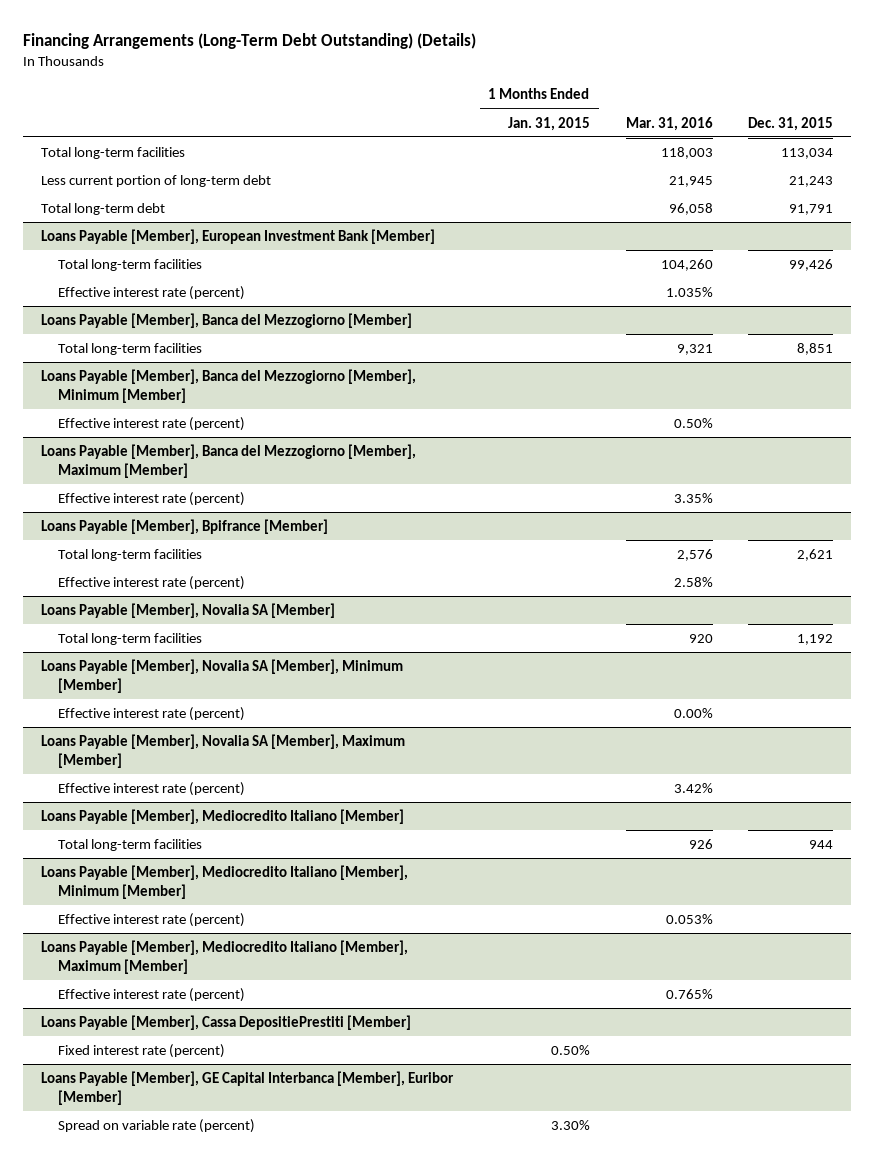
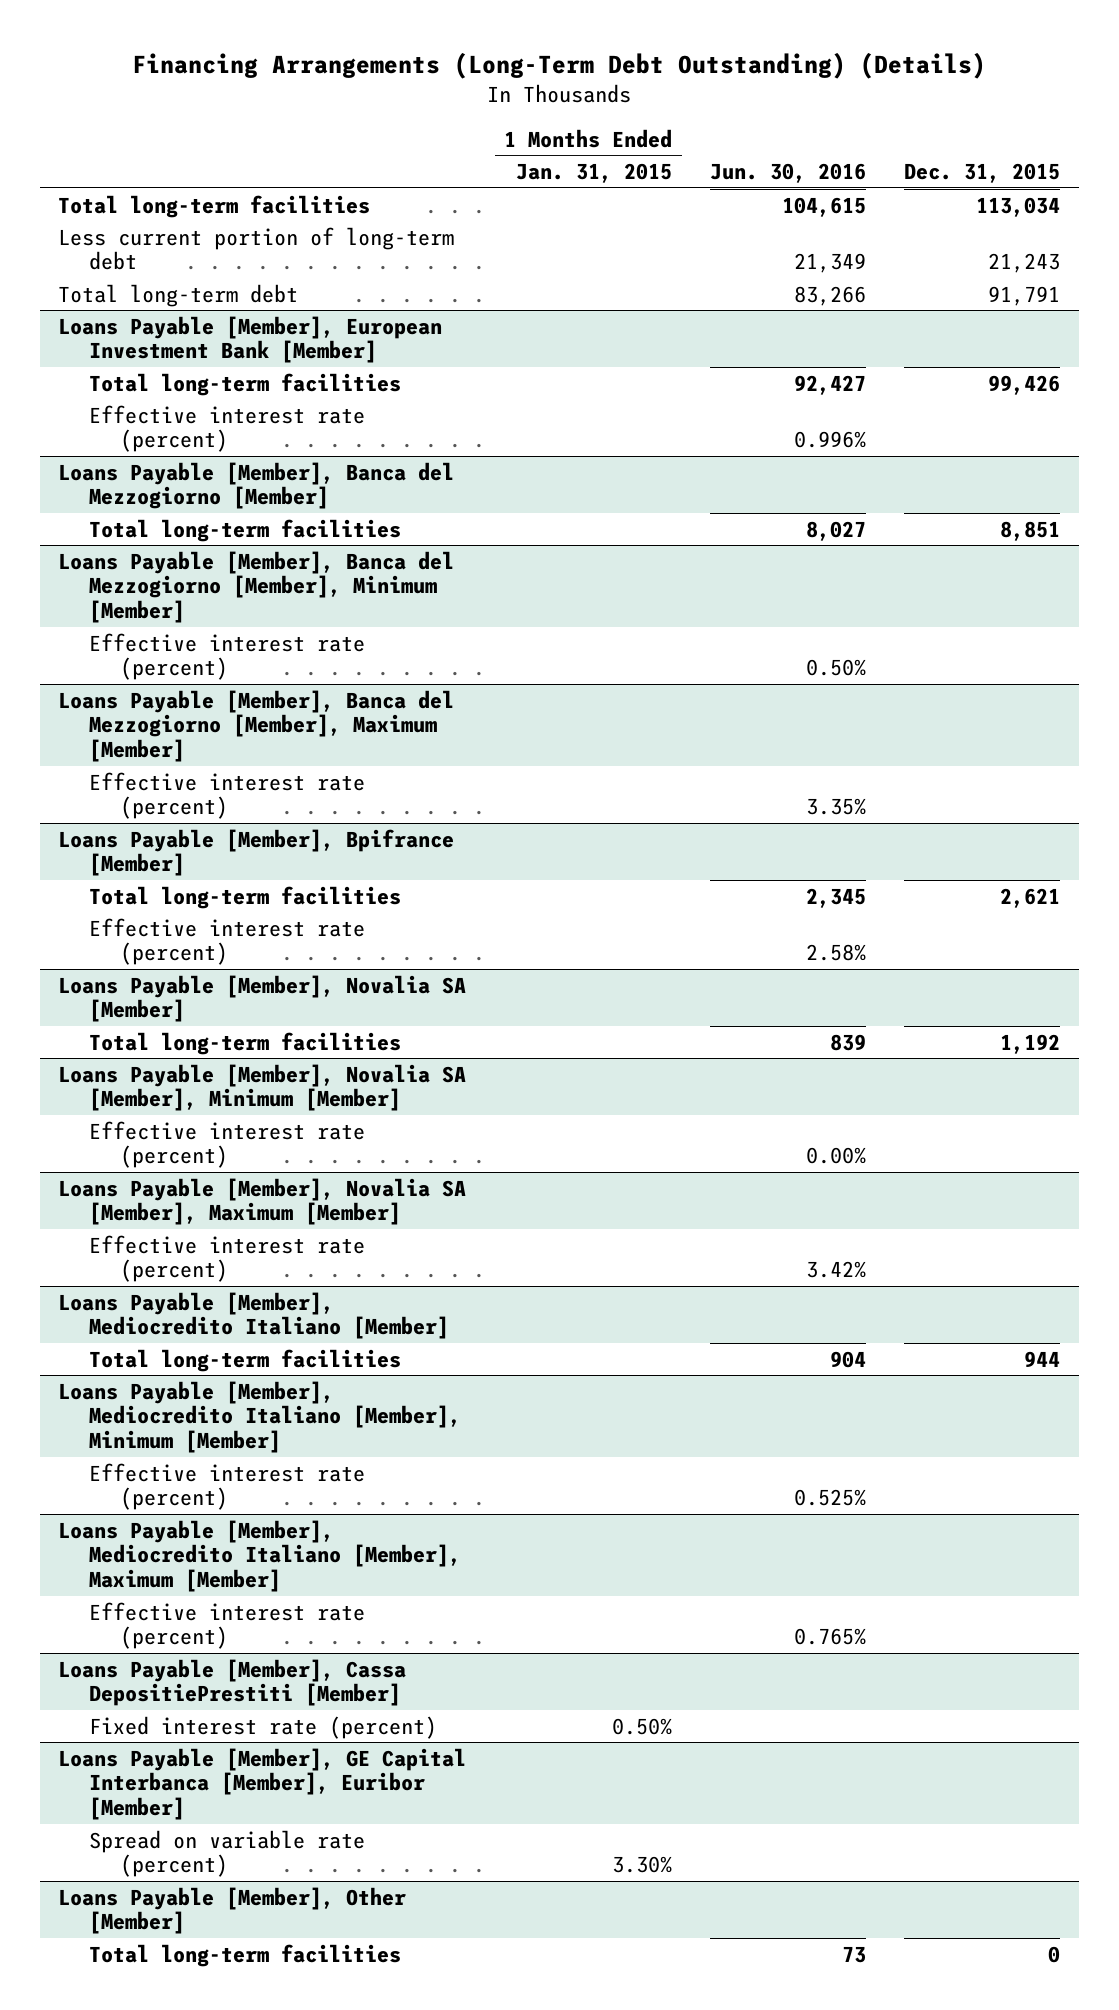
- | 1 Months Ended Jan. 31, 2015 | Mar. 31, 2016 | Dec. 31, 2015
+ | 1 Months Ended Jan. 31, 2015 | Jun. 30, 2016 | Dec. 31, 2015
+ Loans Payable [Member], Other [Member]
+ Total long-term facilities | | 73 | 0

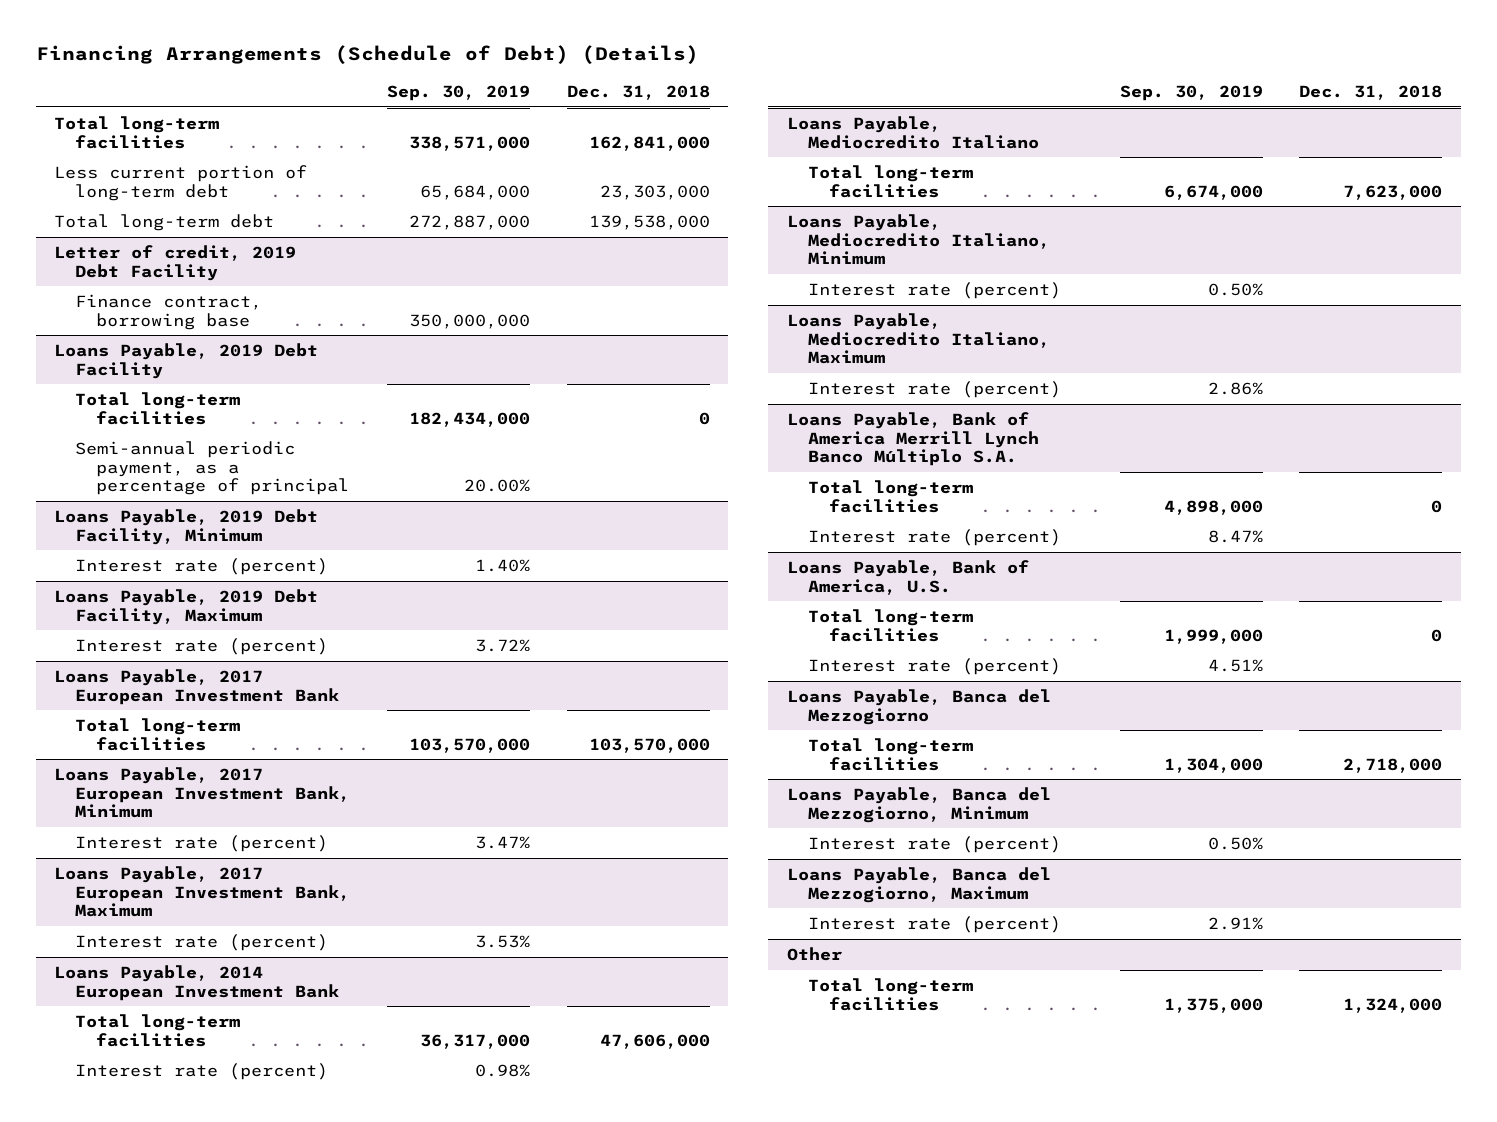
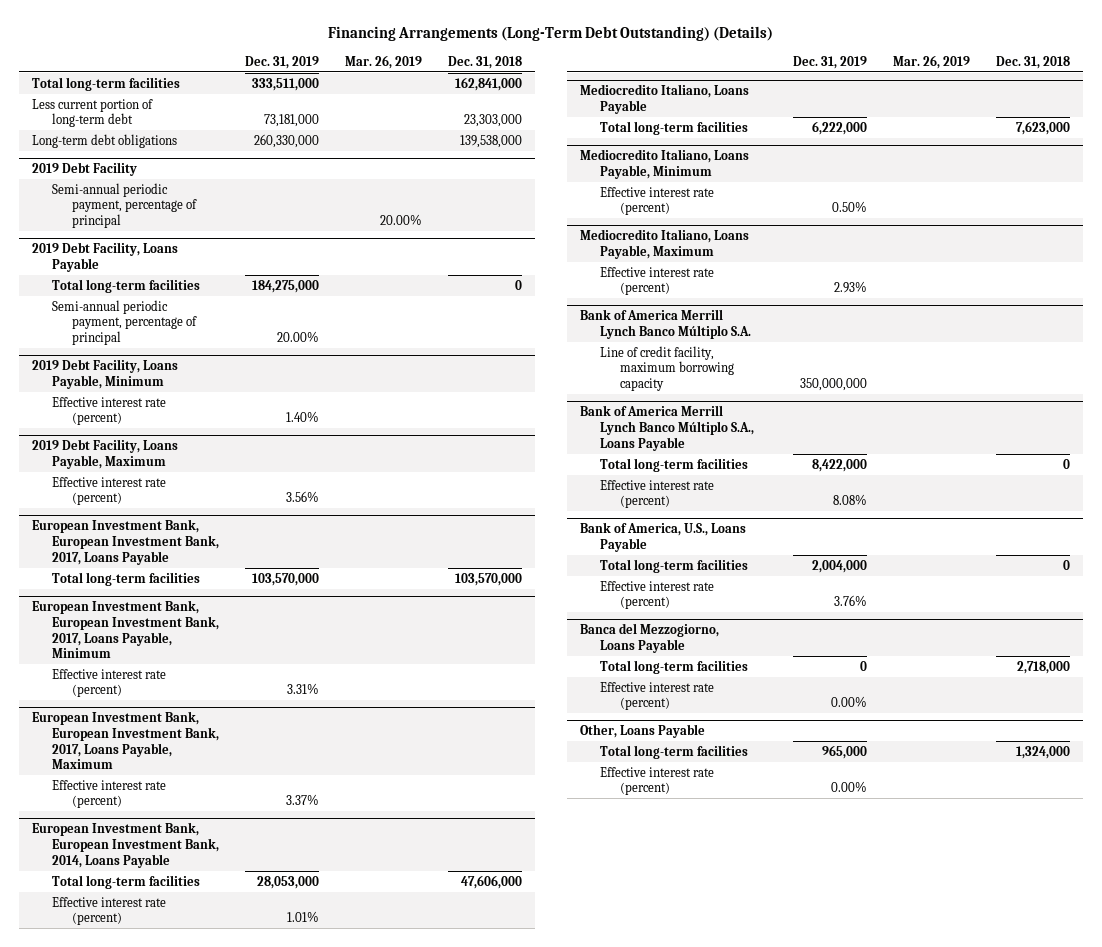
- Financing Arrangements (Schedule of Debt) (Details)
+ Financing Arrangements (Long-Term Debt Outstanding) (Details)
- | Sep. 30, 2019 | Dec. 31, 2018
+ | Dec. 31, 2019 | Mar. 26, 2019 | Dec. 31, 2018
- Total long-term debt | 272,887,000 | 139,538,000
- Letter of credit, 2019 Debt Facility
- Finance contract, borrowing base | 350,000,000 |
- Loans Payable, 2019 Debt Facility
+ Long-term debt obligations | 260,330,000 | | 139,538,000
+ 2019 Debt Facility
+ Semi-annual periodic payment, percentage of principal | | 20.00% |
+ 2019 Debt Facility, Loans Payable
- Semi-annual periodic payment, as a percentage of principal | 20.00% |
- Loans Payable, 2019 Debt Facility, Minimum
- Interest rate (percent) | 1.40% |
- Loans Payable, 2019 Debt Facility, Maximum
- Interest rate (percent) | 3.72% |
- Loans Payable, 2017 European Investment Bank
+ Semi-annual periodic payment, percentage of principal | 20.00% | |
+ 2019 Debt Facility, Loans Payable, Minimum
+ Effective interest rate (percent) | 1.40% | |
+ 2019 Debt Facility, Loans Payable, Maximum
+ Effective interest rate (percent) | 3.56% | |
+ European Investment Bank, European Investment Bank, 2017, Loans Payable
- Loans Payable, 2017 European Investment Bank, Minimum
- Interest rate (percent) | 3.47% |
- Loans Payable, 2017 European Investment Bank, Maximum
- Interest rate (percent) | 3.53% |
- Loans Payable, 2014 European Investment Bank
+ European Investment Bank, European Investment Bank, 2017, Loans Payable, Minimum
+ Effective interest rate (percent) | 3.31% | |
+ European Investment Bank, European Investment Bank, 2017, Loans Payable, Maximum
+ Effective interest rate (percent) | 3.37% | |
+ European Investment Bank, European Investment Bank, 2014, Loans Payable
- Interest rate (percent) | 0.98% |
- Loans Payable, Mediocredito Italiano
+ Effective interest rate (percent) | 1.01% | |
+ Mediocredito Italiano, Loans Payable
- Loans Payable, Mediocredito Italiano, Minimum
- Interest rate (percent) | 0.50% |
- Loans Payable, Mediocredito Italiano, Maximum
- Interest rate (percent) | 2.86% |
- Loans Payable, Bank of America Merrill Lynch Banco Múltiplo S.A.
+ Mediocredito Italiano, Loans Payable, Minimum
+ Effective interest rate (percent) | 0.50% | |
+ Mediocredito Italiano, Loans Payable, Maximum
+ Effective interest rate (percent) | 2.93% | |
+ Bank of America Merrill Lynch Banco Múltiplo S.A.
+ Line of credit facility, maximum borrowing capacity | 350,000,000 | |
+ Bank of America Merrill Lynch Banco Múltiplo S.A., Loans Payable
- Interest rate (percent) | 8.47% |
- Loans Payable, Bank of America, U.S.
+ Effective interest rate (percent) | 8.08% | |
+ Bank of America, U.S., Loans Payable
- Interest rate (percent) | 4.51% |
- Loans Payable, Banca del Mezzogiorno
+ Effective interest rate (percent) | 3.76% | |
+ Banca del Mezzogiorno, Loans Payable
- Loans Payable, Banca del Mezzogiorno, Minimum
- Interest rate (percent) | 0.50% |
- Loans Payable, Banca del Mezzogiorno, Maximum
- Interest rate (percent) | 2.91% |
- Other
+ Effective interest rate (percent) | 0.00% | |
+ Other, Loans Payable
+ Effective interest rate (percent) | 0.00% | |

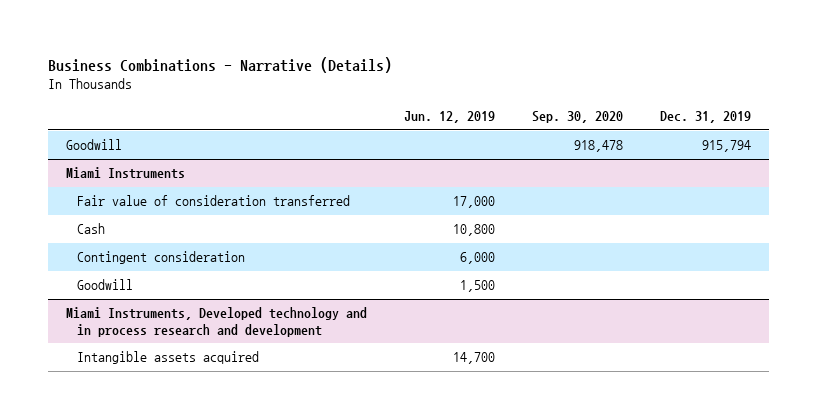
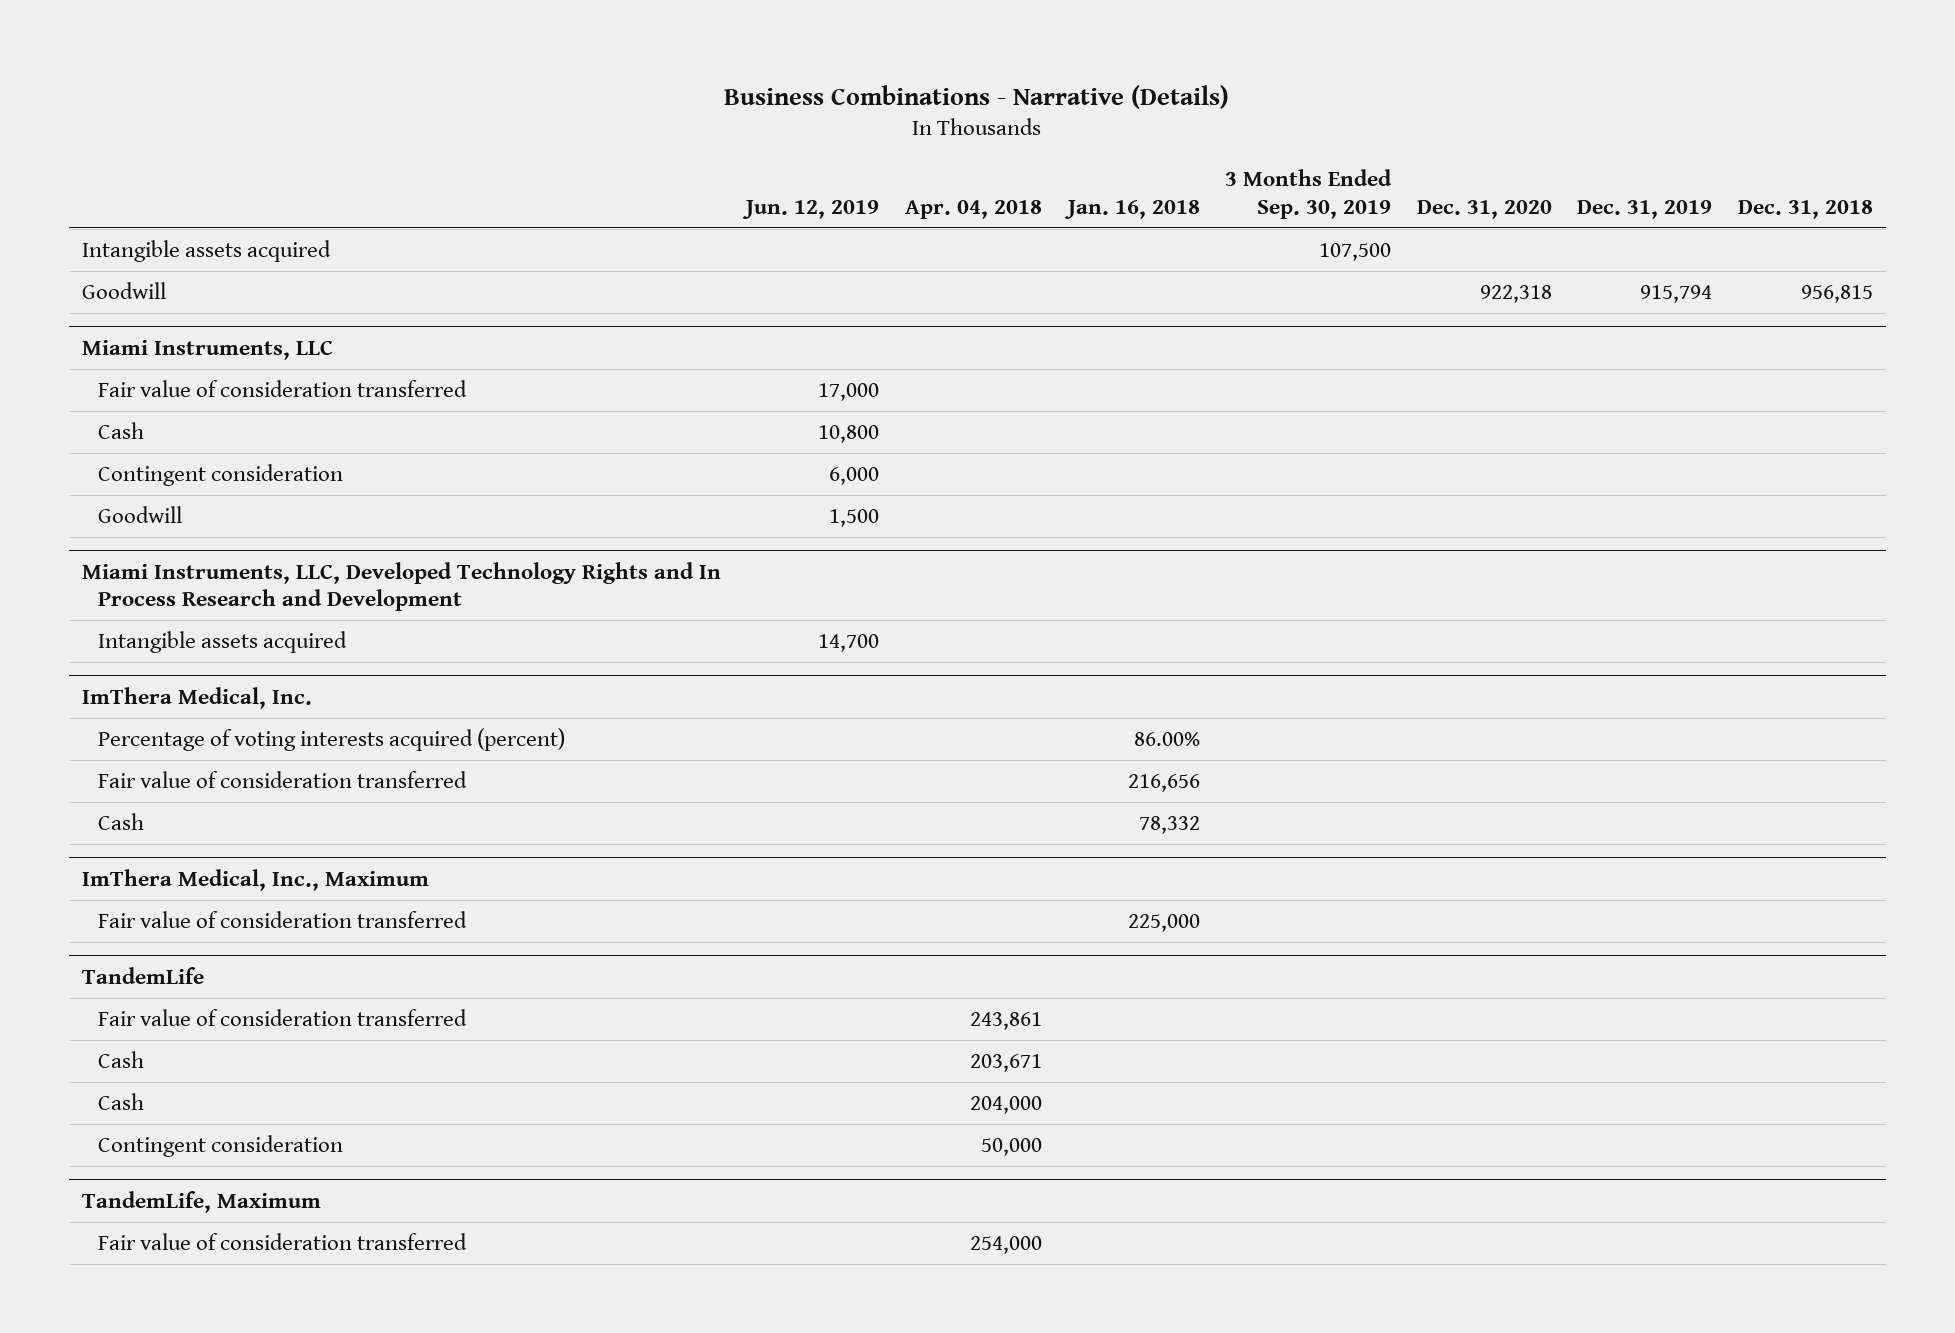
- | Jun. 12, 2019 | Sep. 30, 2020 | Dec. 31, 2019
+ | Jun. 12, 2019 | Apr. 04, 2018 | Jan. 16, 2018 | 3 Months Ended Sep. 30, 2019 | Dec. 31, 2020 | Dec. 31, 2019 | Dec. 31, 2018
+ Intangible assets acquired | | | | 107,500 | | |
- Miami Instruments
+ Miami Instruments, LLC
- Miami Instruments, Developed technology and in process research and development
+ Miami Instruments, LLC, Developed Technology Rights and In Process Research and Development
+ ImThera Medical, Inc.
+ Percentage of voting interests acquired (percent) | | | 86.00% | | | |
+ Fair value of consideration transferred | | | 216,656 | | | |
+ Cash | | | 78,332 | | | |
+ ImThera Medical, Inc., Maximum
+ Fair value of consideration transferred | | | 225,000 | | | |
+ TandemLife
+ Fair value of consideration transferred | | 243,861 | | | | |
+ Cash | | 203,671 | | | | |
+ Cash | | 204,000 | | | | |
+ Contingent consideration | | 50,000 | | | | |
+ TandemLife, Maximum
+ Fair value of consideration transferred | | 254,000 | | | | |

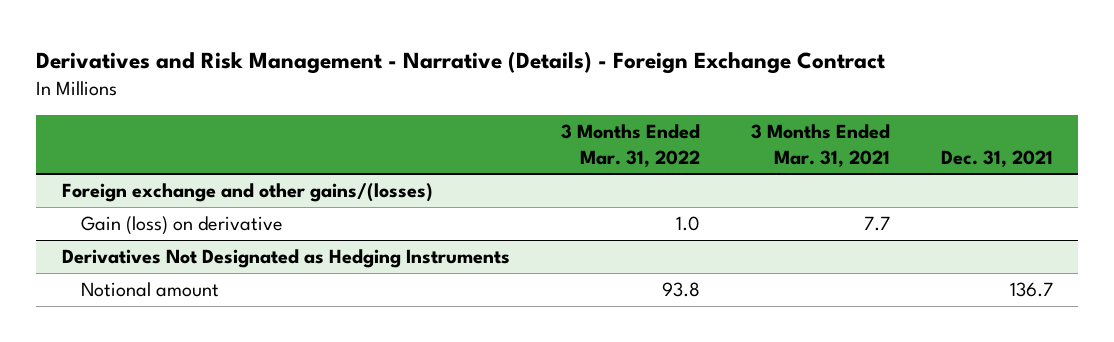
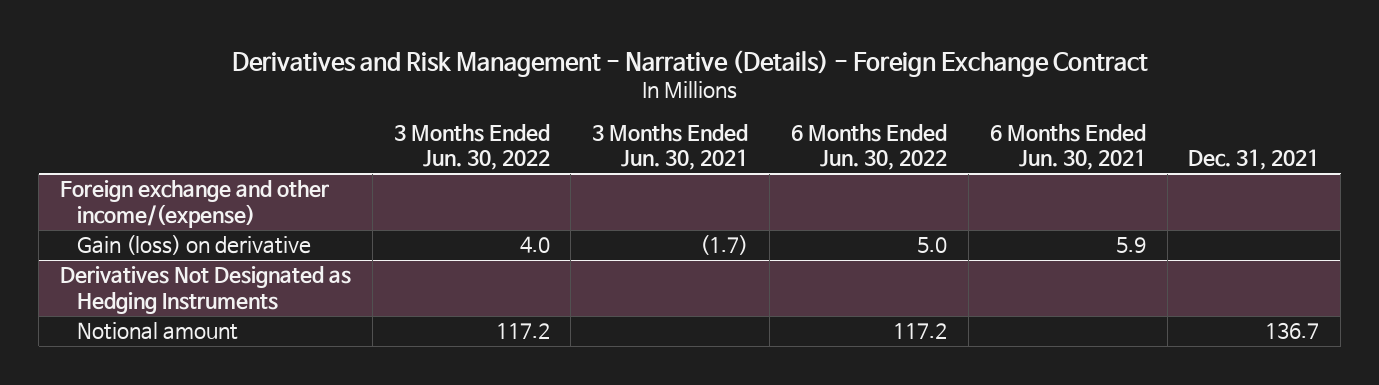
- | 3 Months Ended Mar. 31, 2022 | 3 Months Ended Mar. 31, 2021 | Dec. 31, 2021
+ | 3 Months Ended Jun. 30, 2022 | 3 Months Ended Jun. 30, 2021 | 6 Months Ended Jun. 30, 2022 | 6 Months Ended Jun. 30, 2021 | Dec. 31, 2021
- Foreign exchange and other gains/(losses)
+ Foreign exchange and other income/(expense)

